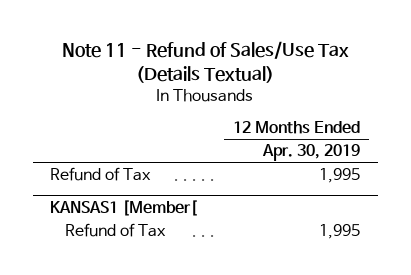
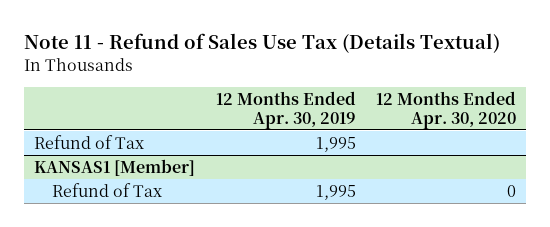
- Note 11 - Refund of Sales/Use Tax (Details Textual)
+ Note 11 - Refund of Sales Use Tax (Details Textual)
- | 12 Months Ended Apr. 30, 2019
+ | 12 Months Ended Apr. 30, 2019 | 12 Months Ended Apr. 30, 2020
- KANSAS1 [Member[
+ KANSAS1 [Member]

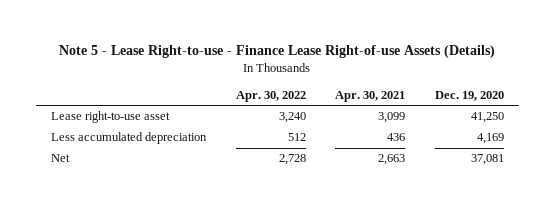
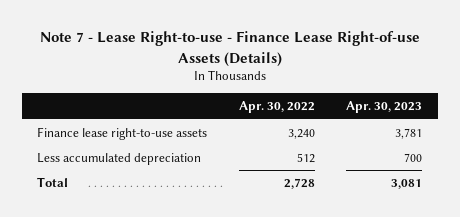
- Note 5 - Lease Right-to-use - Finance Lease Right-of-use Assets (Details)
+ Note 7 - Lease Right-to-use - Finance Lease Right-of-use Assets (Details)
- | Apr. 30, 2022 | Apr. 30, 2021 | Dec. 19, 2020
+ | Apr. 30, 2022 | Apr. 30, 2023
- Lease right-to-use asset | 3,240 | 3,099 | 41,250
+ Finance lease right-to-use assets | 3,240 | 3,781
- Net | 2,728 | 2,663 | 37,081
+ Total | 2,728 | 3,081

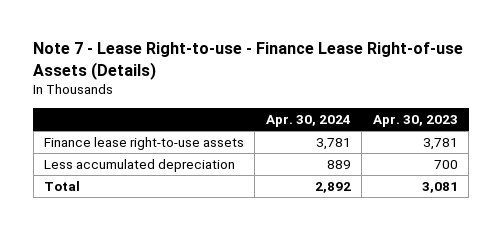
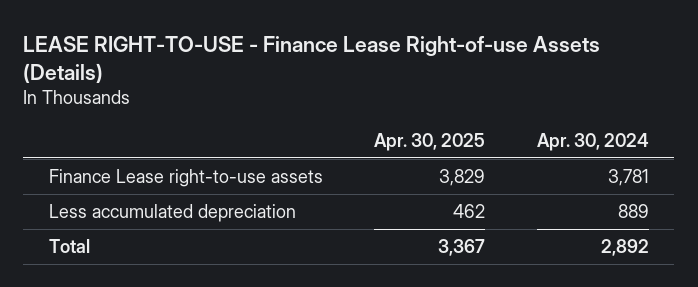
- Note 7 - Lease Right-to-use - Finance Lease Right-of-use Assets (Details)
+ LEASE RIGHT-TO-USE - Finance Lease Right-of-use Assets (Details)
- | Apr. 30, 2024 | Apr. 30, 2023
+ | Apr. 30, 2025 | Apr. 30, 2024
- Finance lease right-to-use assets | 3,781 | 3,781
+ Finance Lease right-to-use assets | 3,829 | 3,781

